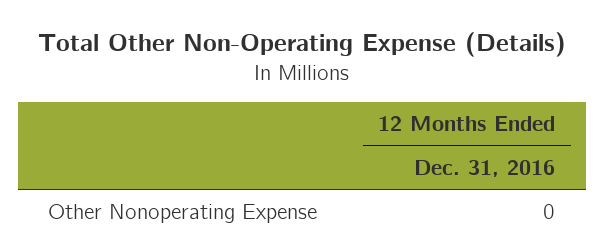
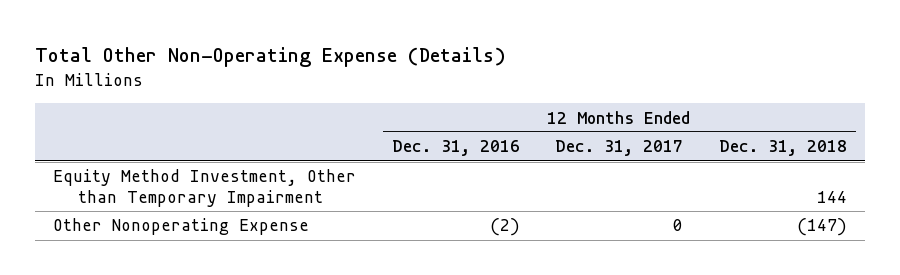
- | 12 Months Ended Dec. 31, 2016
+ | 12 Months Ended Dec. 31, 2016 | 12 Months Ended Dec. 31, 2017 | 12 Months Ended Dec. 31, 2018
- Other Nonoperating Expense | 0
+ Equity Method Investment, Other than Temporary Impairment | | | 144
+ Other Nonoperating Expense | (2) | 0 | (147)

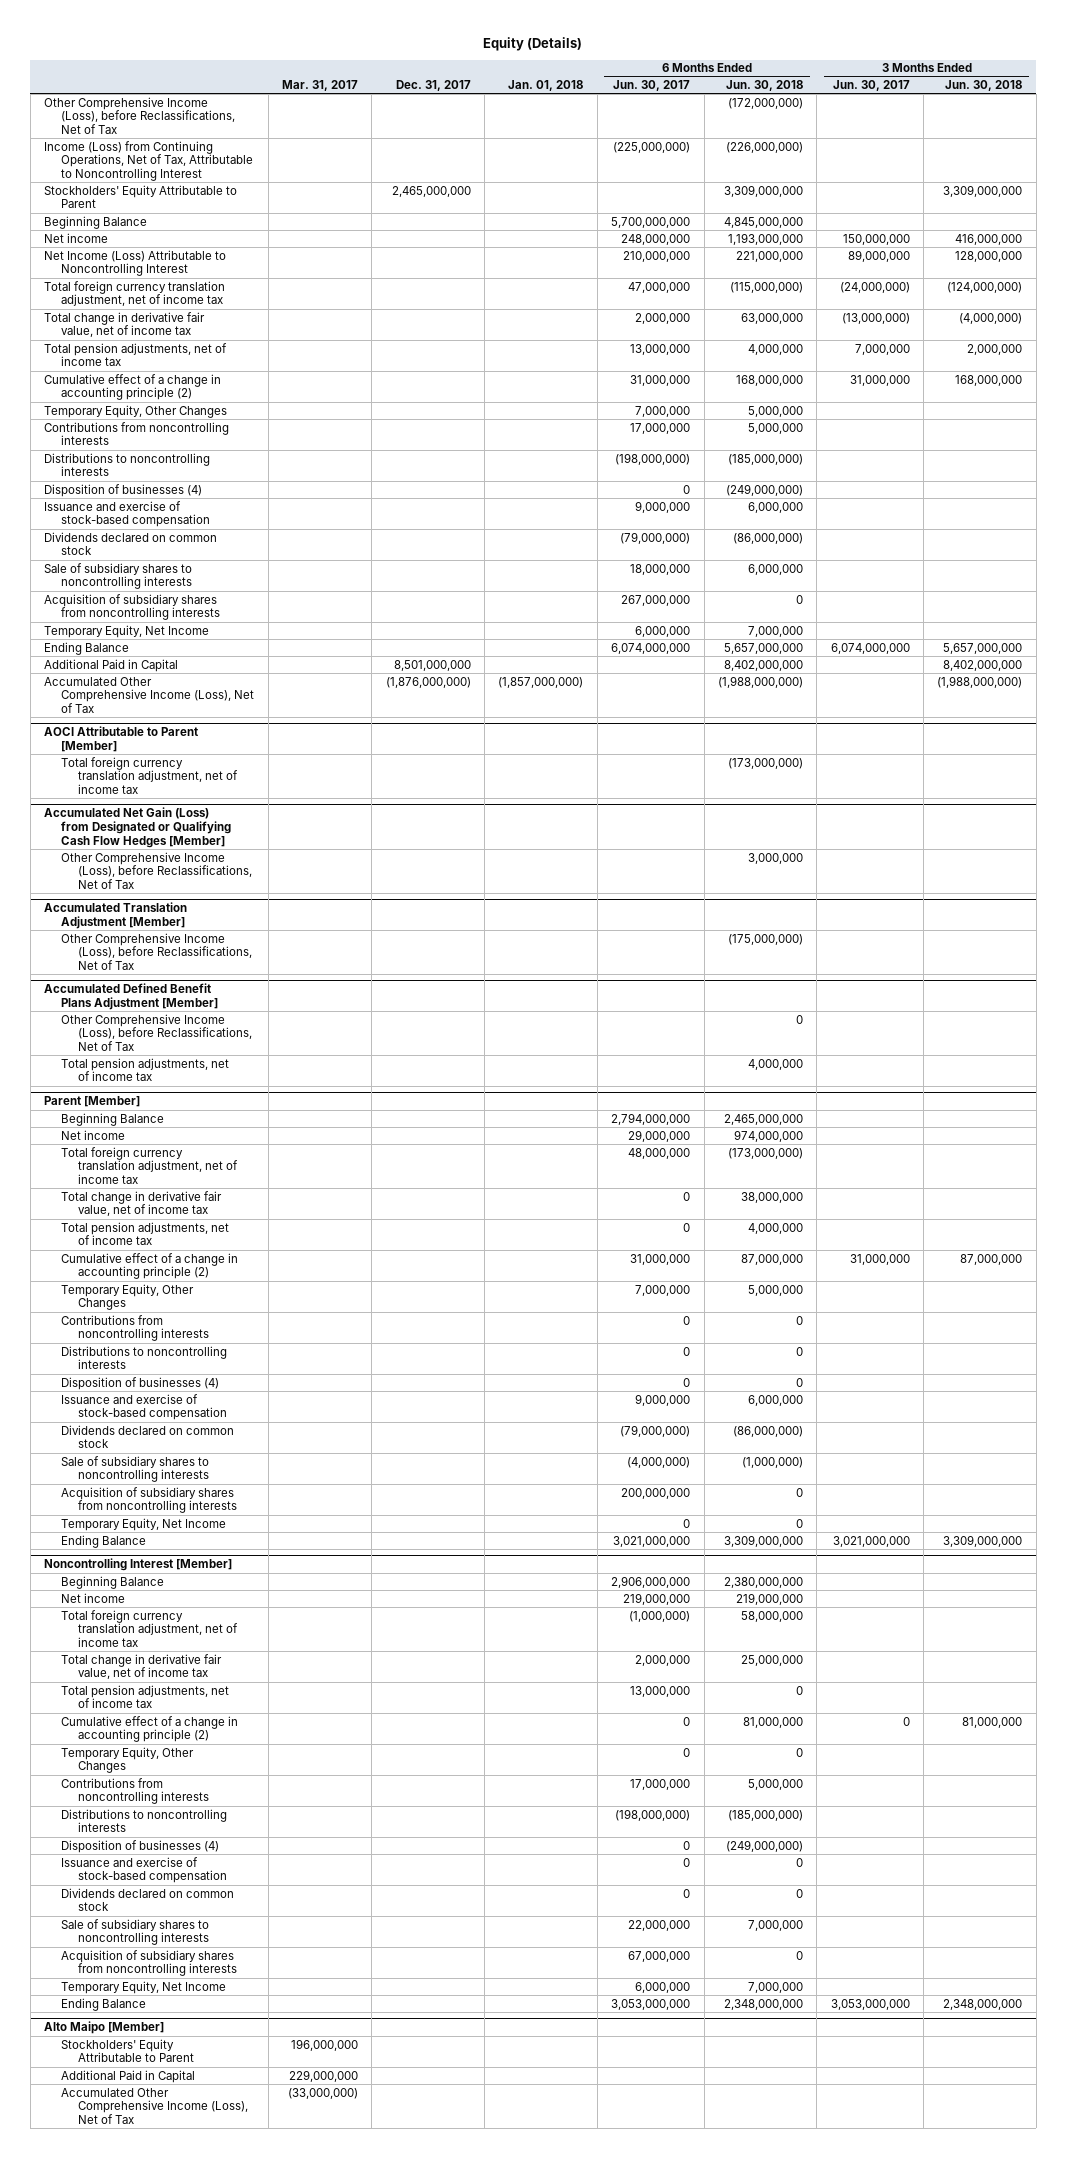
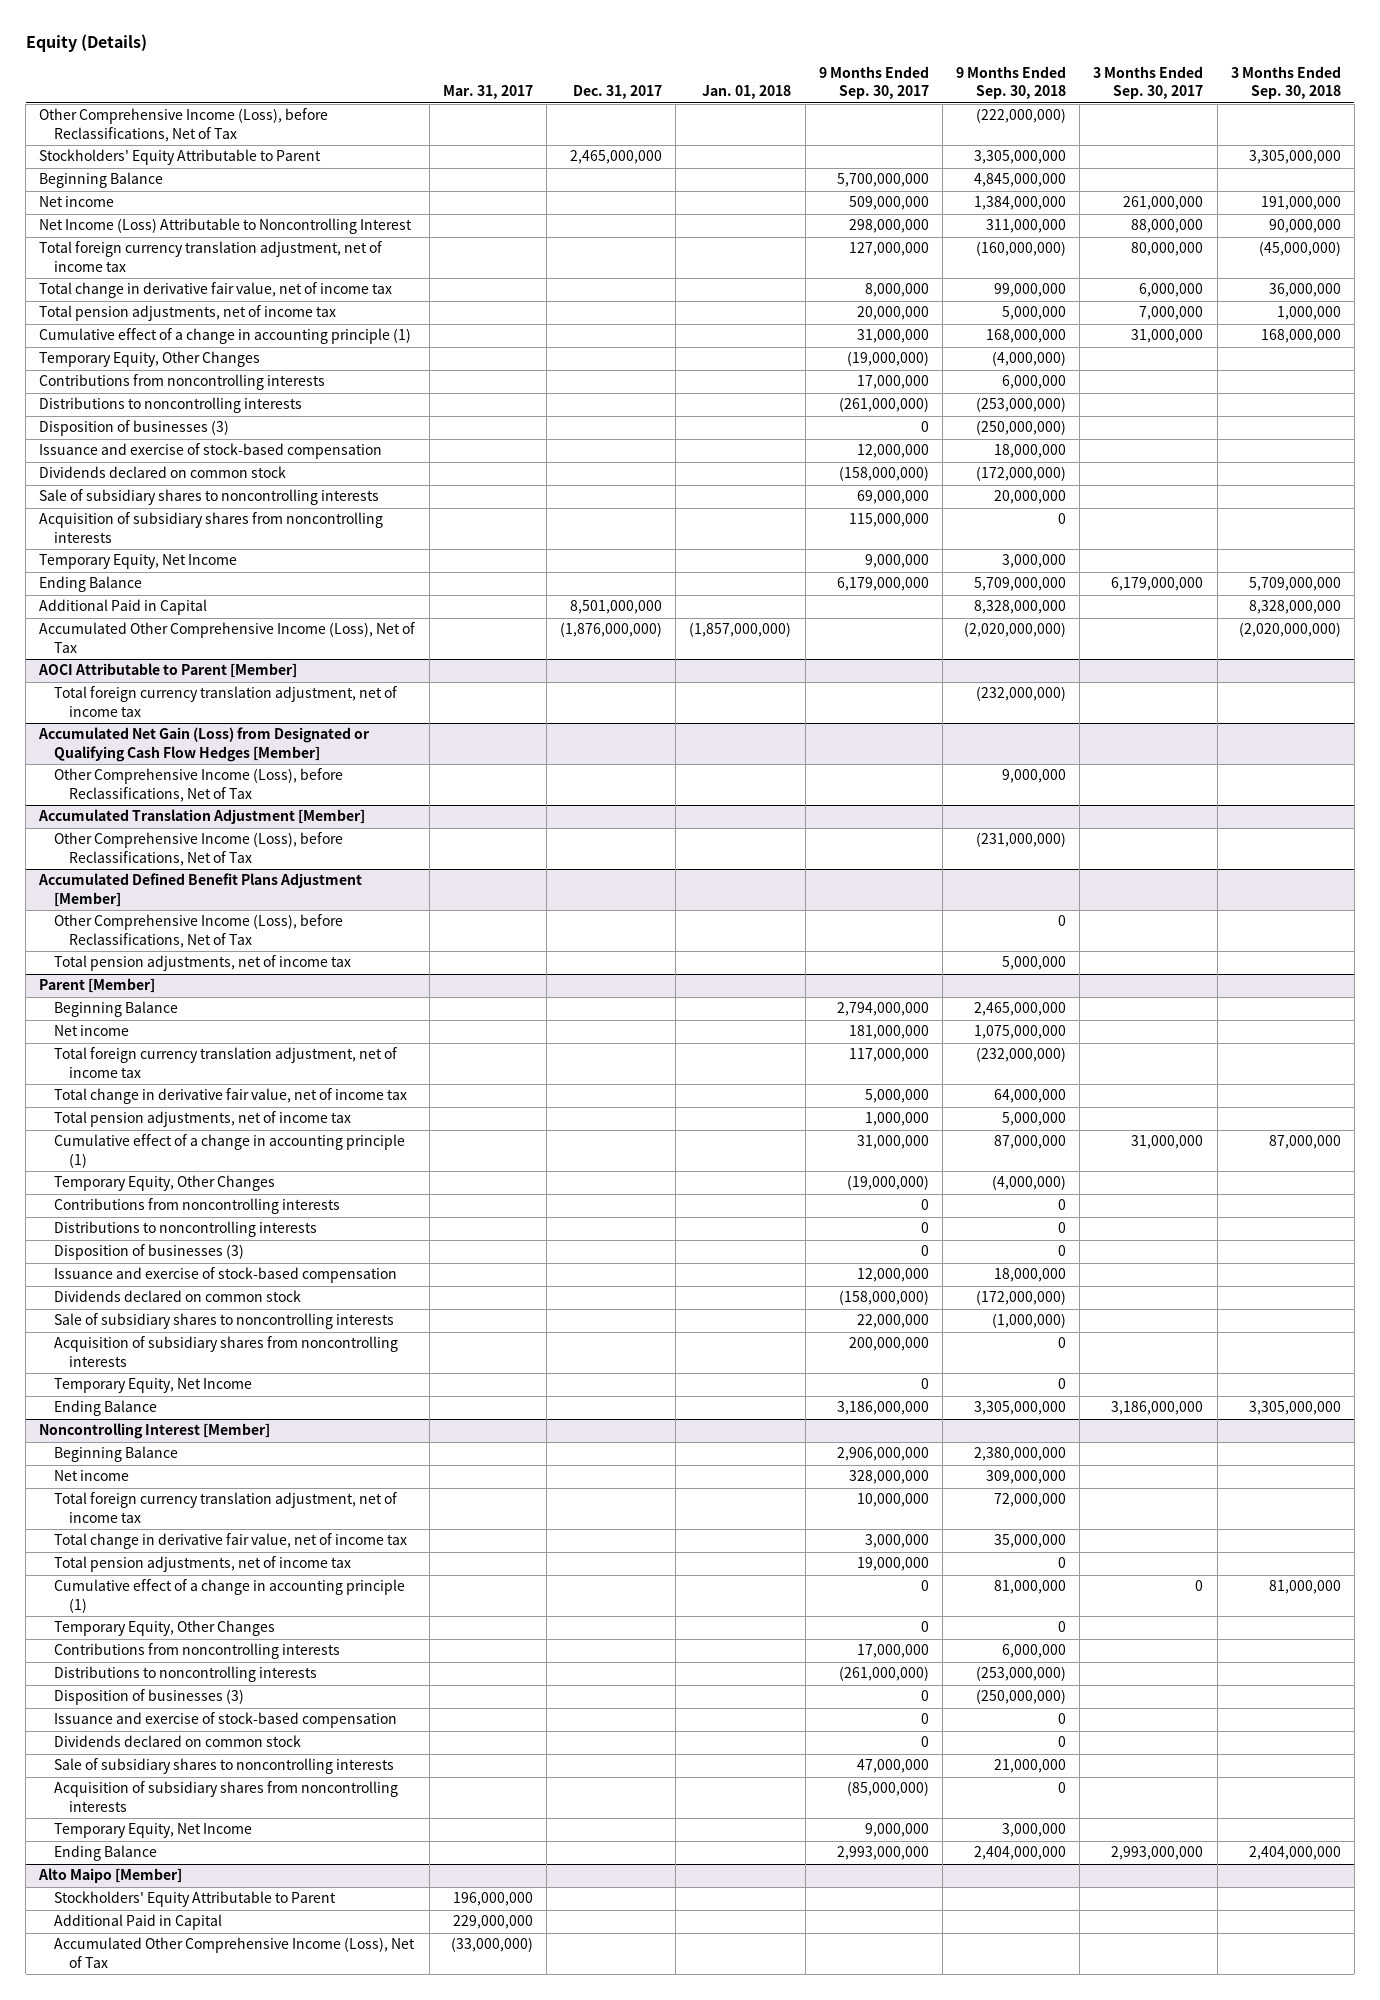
- | Mar. 31, 2017 | Dec. 31, 2017 | Jan. 01, 2018 | 6 Months Ended Jun. 30, 2017 | 6 Months Ended Jun. 30, 2018 | 3 Months Ended Jun. 30, 2017 | 3 Months Ended Jun. 30, 2018
+ | Mar. 31, 2017 | Dec. 31, 2017 | Jan. 01, 2018 | 9 Months Ended Sep. 30, 2017 | 9 Months Ended Sep. 30, 2018 | 3 Months Ended Sep. 30, 2017 | 3 Months Ended Sep. 30, 2018
- Income (Loss) from Continuing Operations, Net of Tax, Attributable to Noncontrolling Interest | | | | (225,000,000) | (226,000,000) | |
- Cumulative effect of a change in accounting principle (2) | | | | 31,000,000 | 168,000,000 | 31,000,000 | 168,000,000
+ Cumulative effect of a change in accounting principle (1) | | | | 31,000,000 | 168,000,000 | 31,000,000 | 168,000,000
- Disposition of businesses (4) | | | | 0 | (249,000,000) | |
+ Disposition of businesses (3) | | | | 0 | (250,000,000) | |
@ Parent [Member]
- Cumulative effect of a change in accounting principle (2) | | | | 31,000,000 | 87,000,000 | 31,000,000 | 87,000,000
+ Cumulative effect of a change in accounting principle (1) | | | | 31,000,000 | 87,000,000 | 31,000,000 | 87,000,000
- Disposition of businesses (4) | | | | 0 | 0 | |
+ Disposition of businesses (3) | | | | 0 | 0 | |
@ Noncontrolling Interest [Member]
- Cumulative effect of a change in accounting principle (2) | | | | 0 | 81,000,000 | 0 | 81,000,000
+ Cumulative effect of a change in accounting principle (1) | | | | 0 | 81,000,000 | 0 | 81,000,000
- Disposition of businesses (4) | | | | 0 | (249,000,000) | |
+ Disposition of businesses (3) | | | | 0 | (250,000,000) | |

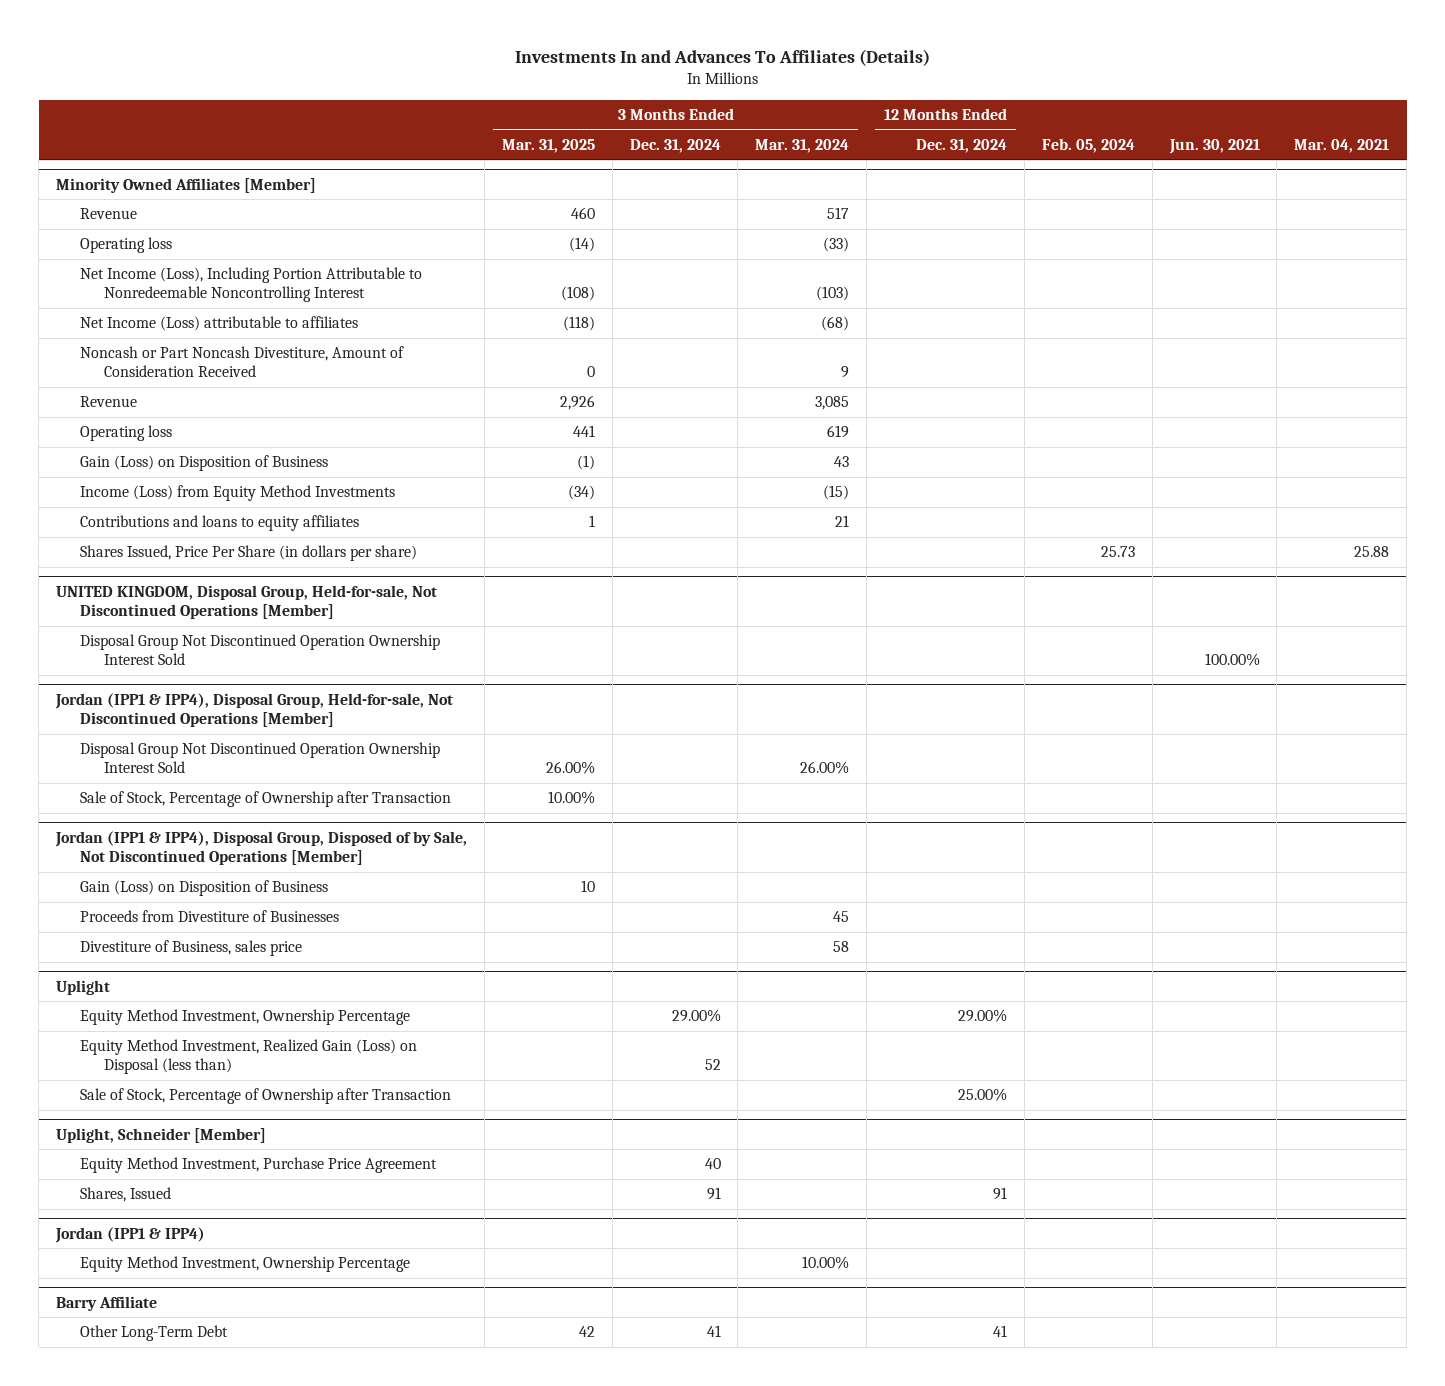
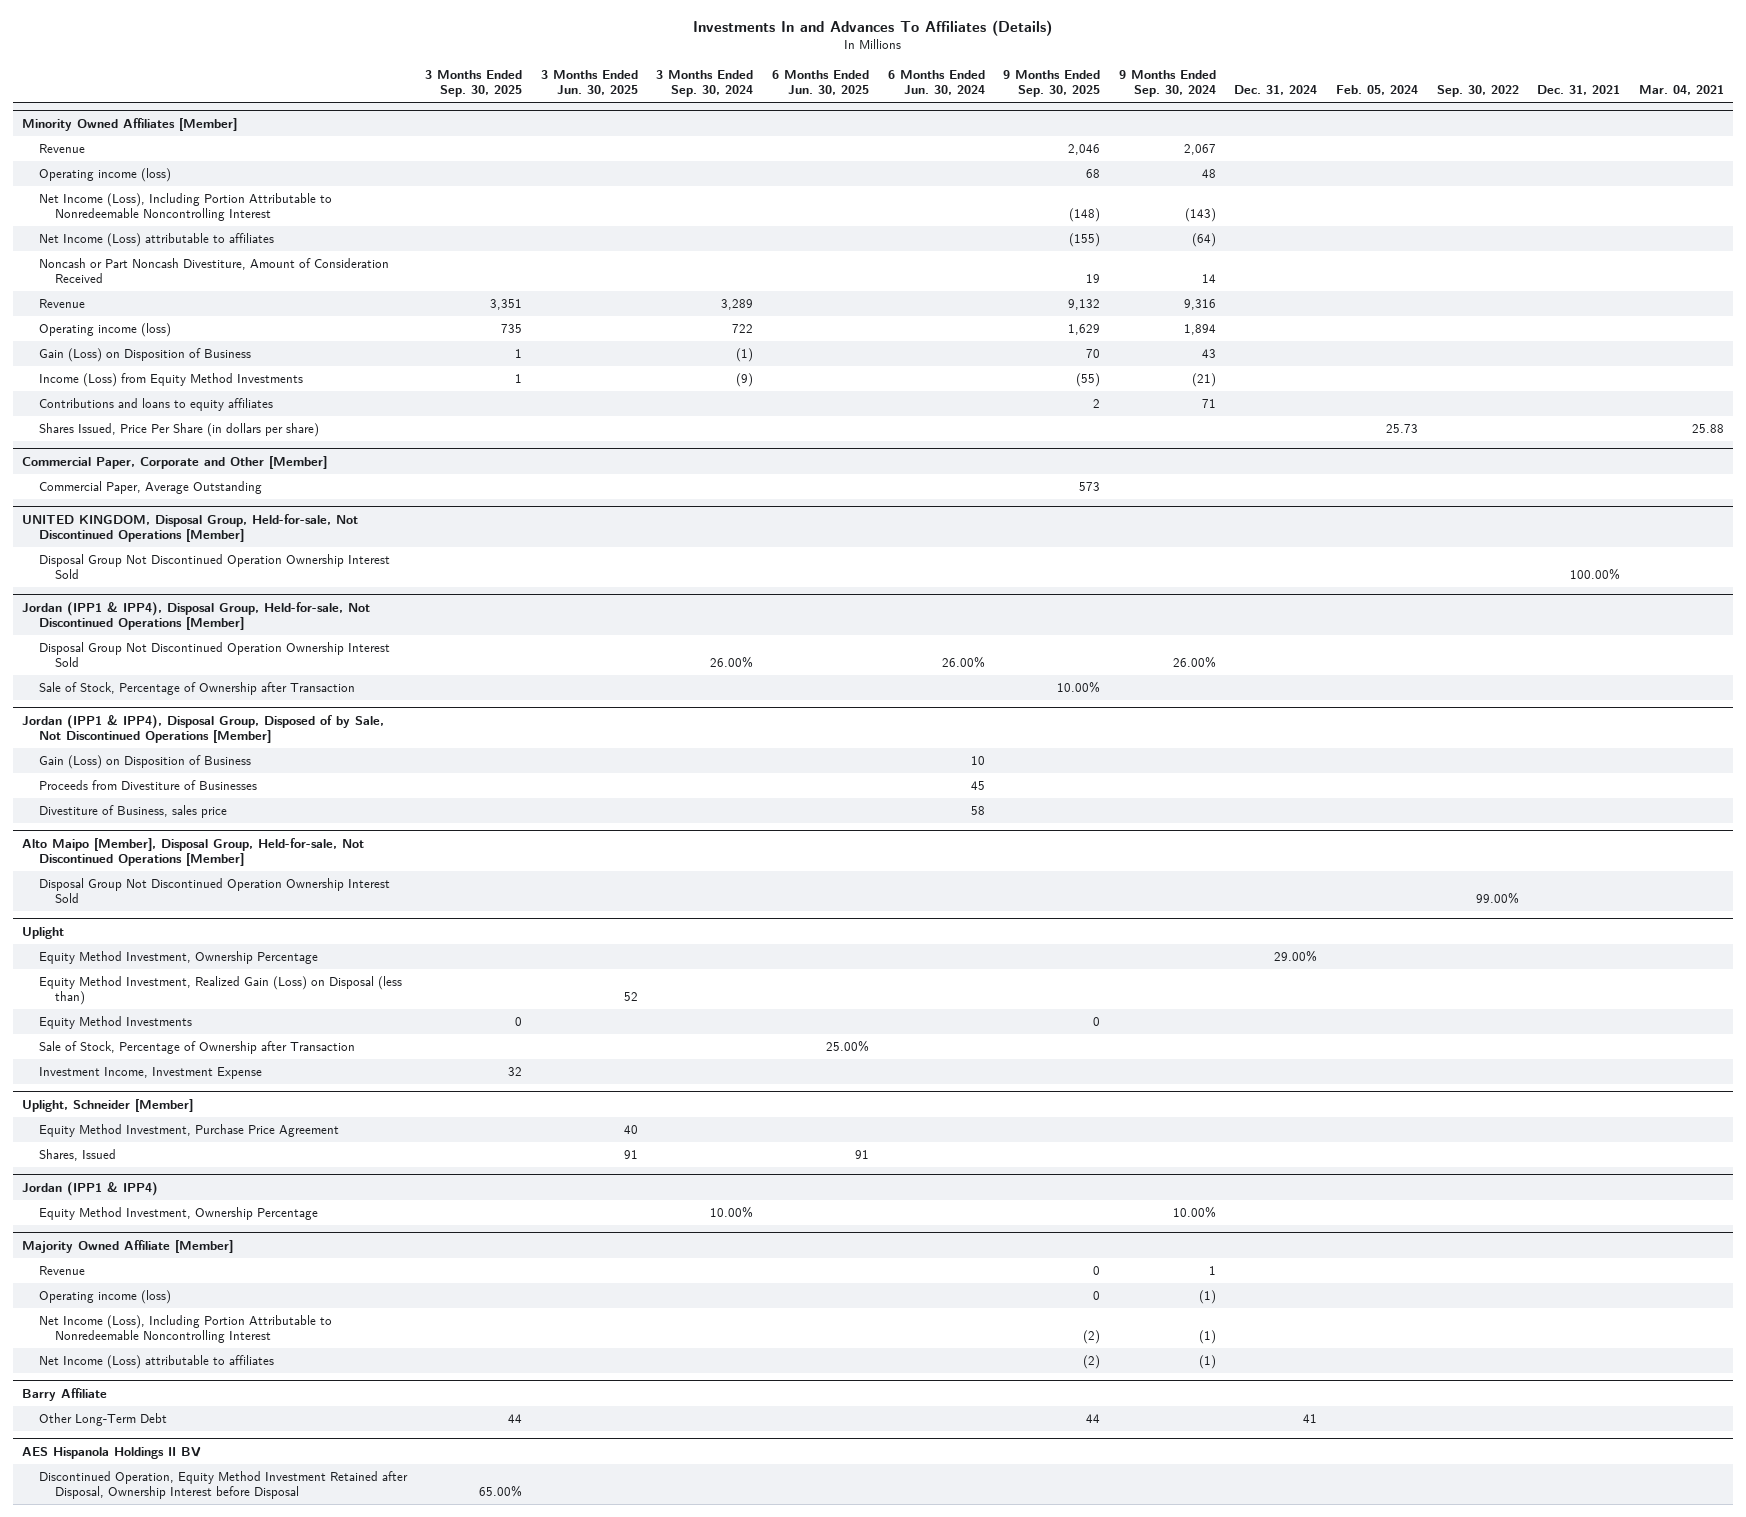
- | 3 Months Ended Mar. 31, 2025 | 3 Months Ended Dec. 31, 2024 | 3 Months Ended Mar. 31, 2024 | 12 Months Ended Dec. 31, 2024 | Feb. 05, 2024 | Jun. 30, 2021 | Mar. 04, 2021
+ | 3 Months Ended Sep. 30, 2025 | 3 Months Ended Jun. 30, 2025 | 3 Months Ended Sep. 30, 2024 | 6 Months Ended Jun. 30, 2025 | 6 Months Ended Jun. 30, 2024 | 9 Months Ended Sep. 30, 2025 | 9 Months Ended Sep. 30, 2024 | Dec. 31, 2024 | Feb. 05, 2024 | Sep. 30, 2022 | Dec. 31, 2021 | Mar. 04, 2021
@ Minority Owned Affiliates [Member]
- Operating loss | (14) | | (33) | | | |
+ Operating income (loss) | | | | | | 68 | 48 | | | | |
- Operating loss | 441 | | 619 | | | |
+ Operating income (loss) | 735 | | 722 | | | 1,629 | 1,894 | | | | |
+ Commercial Paper, Corporate and Other [Member]
+ Commercial Paper, Average Outstanding | | | | | | 573 | | | | | |
+ Alto Maipo [Member], Disposal Group, Held-for-sale, Not Discontinued Operations [Member]
+ Disposal Group Not Discontinued Operation Ownership Interest Sold | | | | | | | | | | 99.00% | |
@ Uplight
+ Equity Method Investments | 0 | | | | | 0 | | | | | |
+ Investment Income, Investment Expense | 32 | | | | | | | | | | |
+ Majority Owned Affiliate [Member]
+ Revenue | | | | | | 0 | 1 | | | | |
+ Operating income (loss) | | | | | | 0 | (1) | | | | |
+ Net Income (Loss), Including Portion Attributable to Nonredeemable Noncontrolling Interest | | | | | | (2) | (1) | | | | |
+ Net Income (Loss) attributable to affiliates | | | | | | (2) | (1) | | | | |
+ AES Hispanola Holdings II BV
+ Discontinued Operation, Equity Method Investment Retained after Disposal, Ownership Interest before Disposal | 65.00% | | | | | | | | | | |

